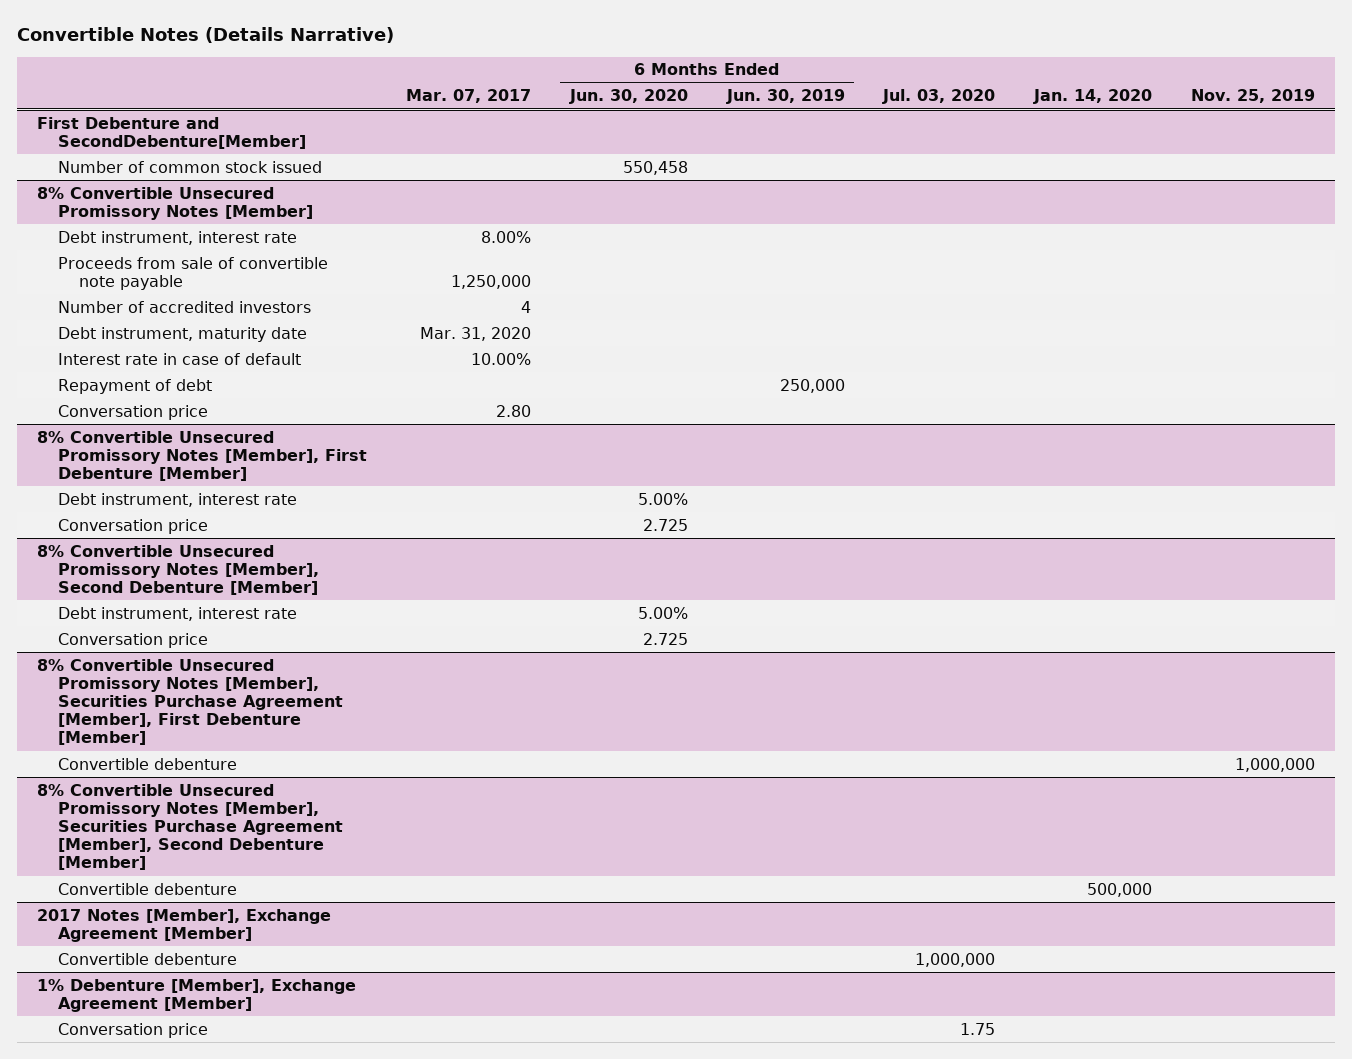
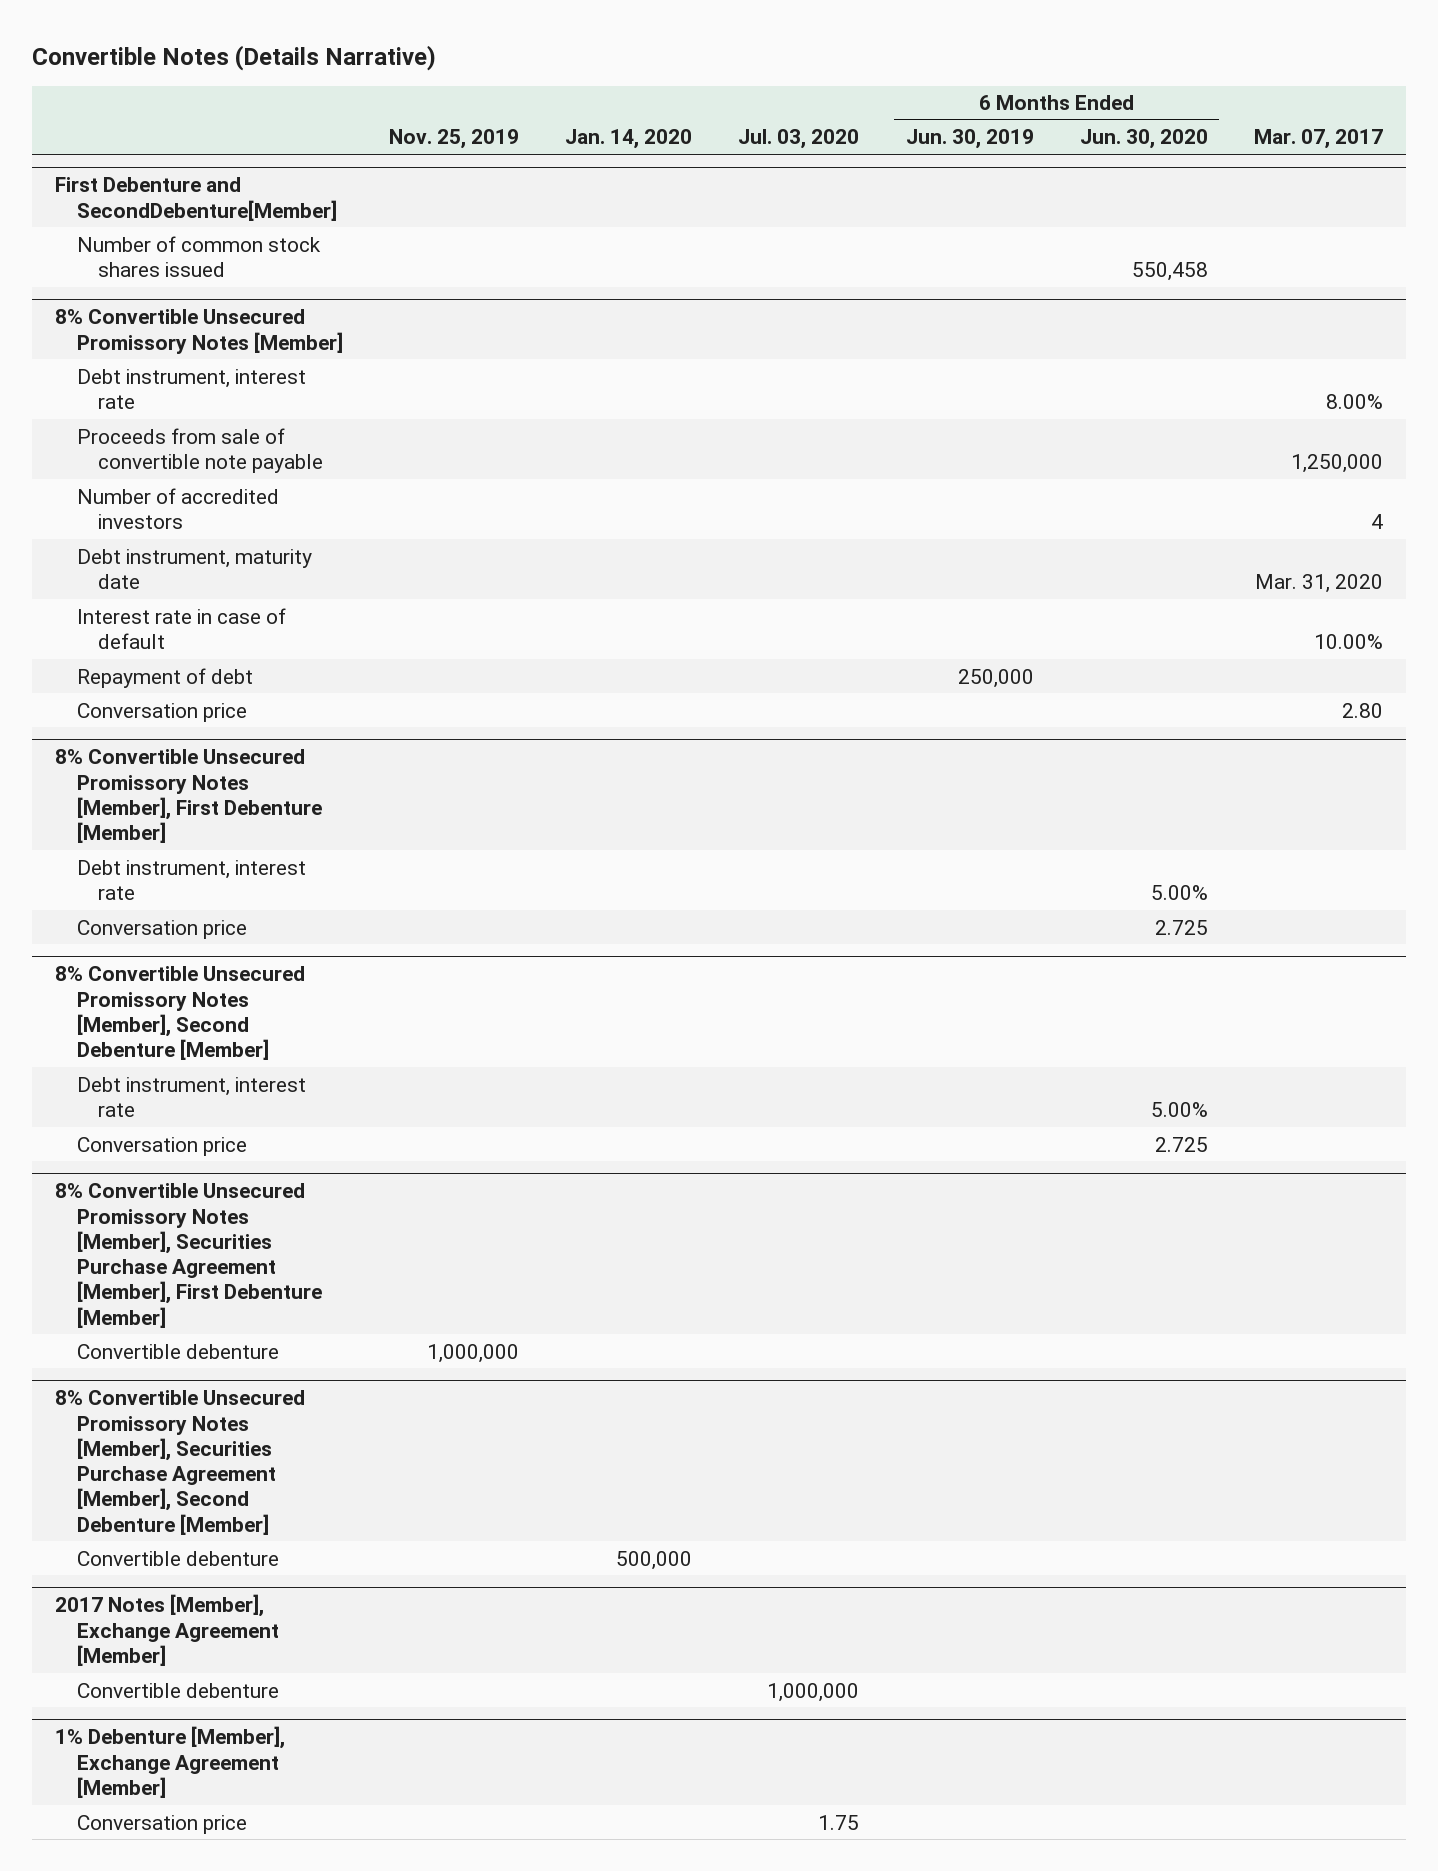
- | Mar. 07, 2017 | 6 Months Ended Jun. 30, 2020 | 6 Months Ended Jun. 30, 2019 | Jul. 03, 2020 | Jan. 14, 2020 | Nov. 25, 2019
+ | Nov. 25, 2019 | Jan. 14, 2020 | Jul. 03, 2020 | 6 Months Ended Jun. 30, 2019 | 6 Months Ended Jun. 30, 2020 | Mar. 07, 2017
@ First Debenture and SecondDebenture[Member]
- Number of common stock issued | | 550,458 | | | |
+ Number of common stock shares issued | | | | | 550,458 |

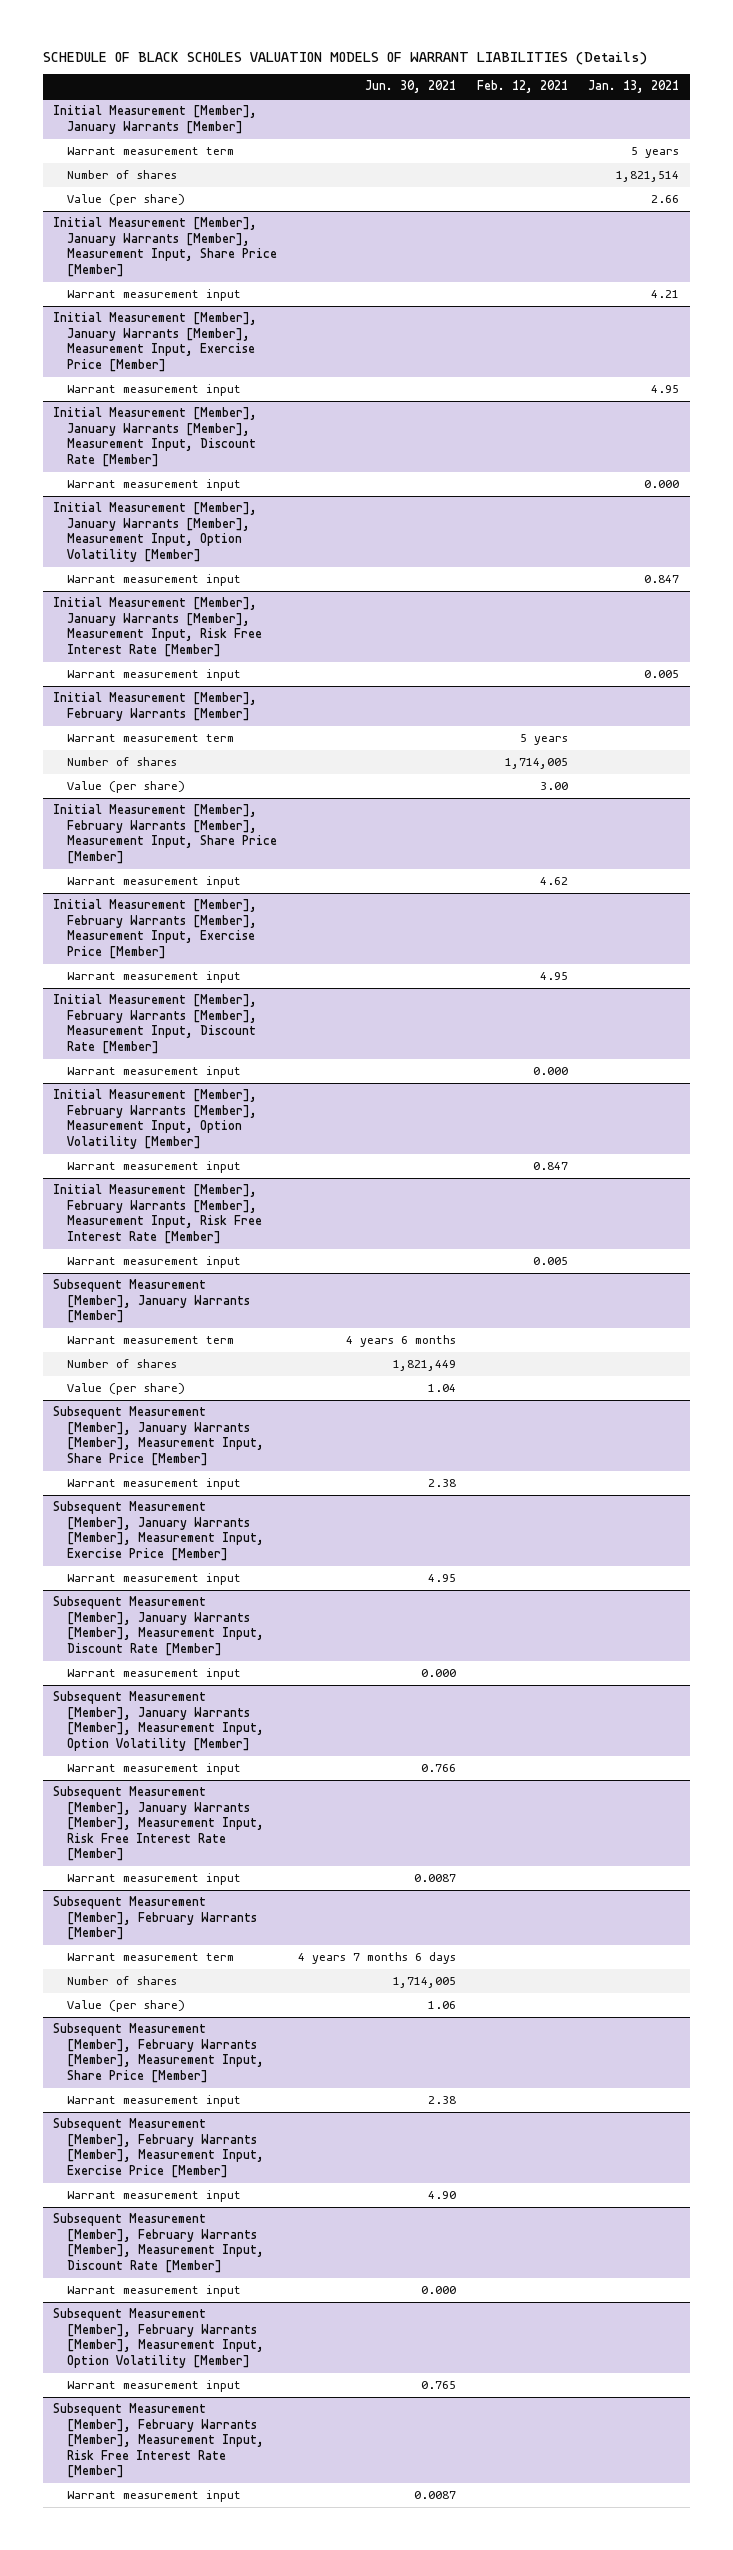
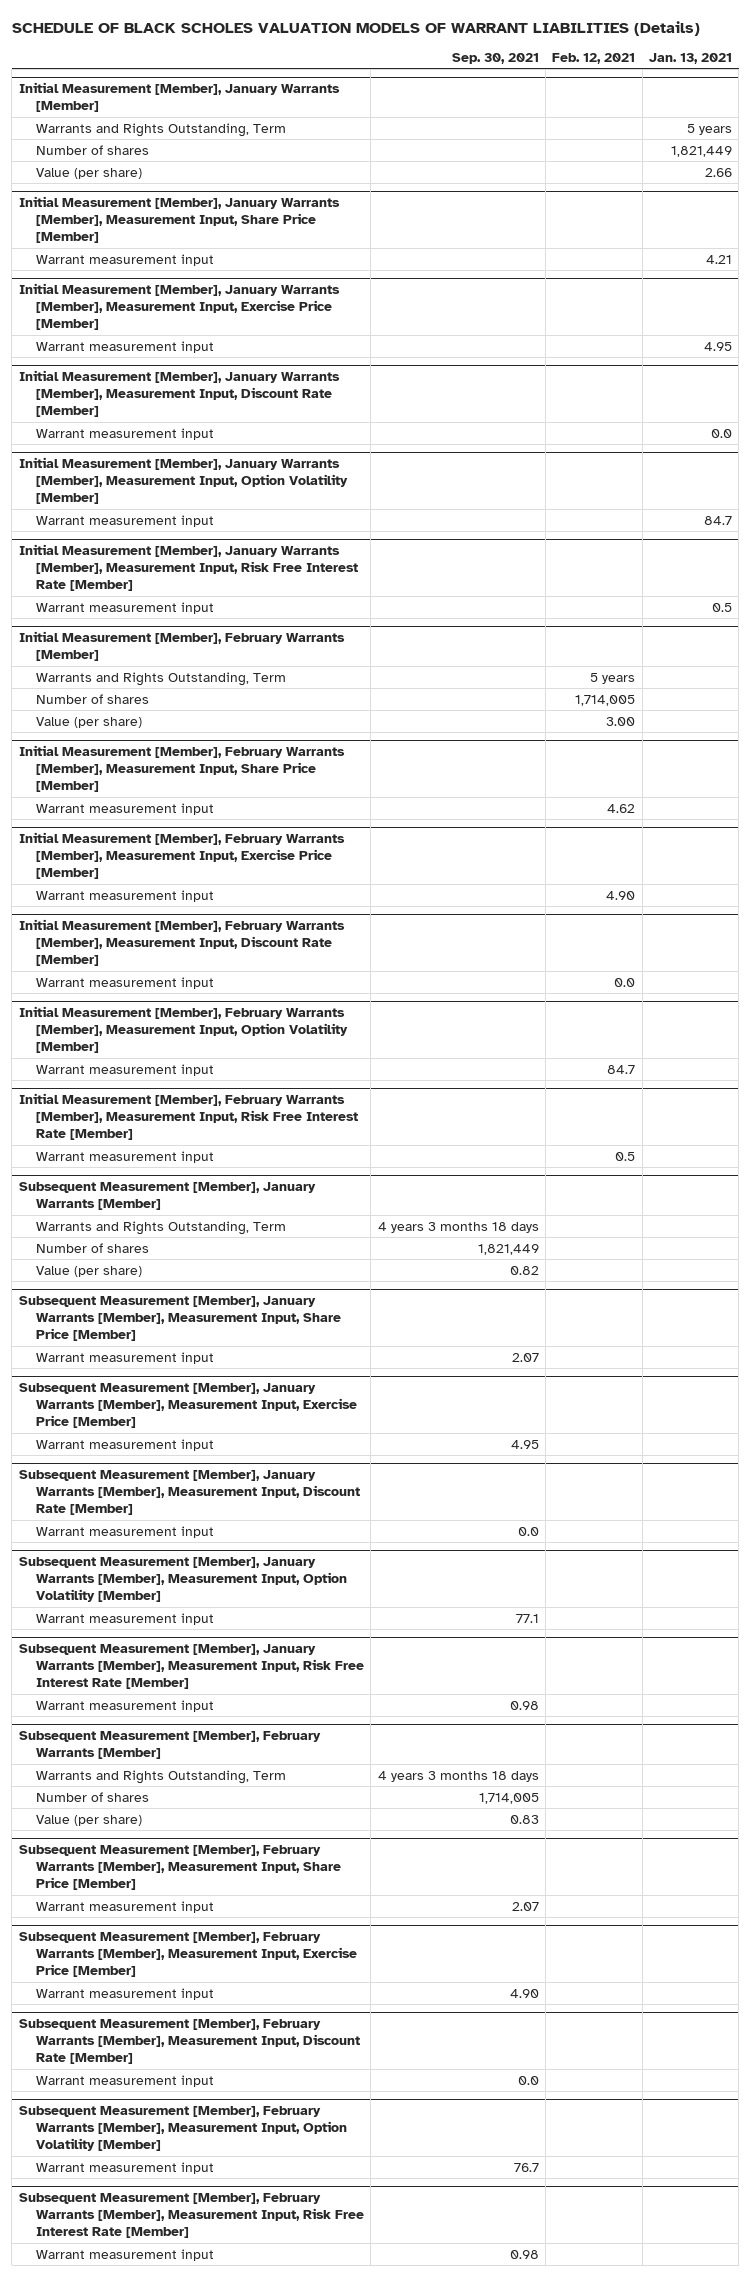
- | Jun. 30, 2021 | Feb. 12, 2021 | Jan. 13, 2021
+ | Sep. 30, 2021 | Feb. 12, 2021 | Jan. 13, 2021
@ Initial Measurement [Member], January Warrants [Member]
- Warrant measurement term | | | 5 years
- Number of shares | | | 1,821,514
+ Warrants and Rights Outstanding, Term | | | 5 years
+ Number of shares | | | 1,821,449
@ Initial Measurement [Member], January Warrants [Member], Measurement Input, Discount Rate [Member]
- Warrant measurement input | | | 0.000
+ Warrant measurement input | | | 0.0
@ Initial Measurement [Member], January Warrants [Member], Measurement Input, Option Volatility [Member]
- Warrant measurement input | | | 0.847
+ Warrant measurement input | | | 84.7
@ Initial Measurement [Member], January Warrants [Member], Measurement Input, Risk Free Interest Rate [Member]
- Warrant measurement input | | | 0.005
+ Warrant measurement input | | | 0.5
@ Initial Measurement [Member], February Warrants [Member]
- Warrant measurement term | | 5 years |
+ Warrants and Rights Outstanding, Term | | 5 years |
@ Initial Measurement [Member], February Warrants [Member], Measurement Input, Exercise Price [Member]
- Warrant measurement input | | 4.95 |
+ Warrant measurement input | | 4.90 |
@ Initial Measurement [Member], February Warrants [Member], Measurement Input, Discount Rate [Member]
- Warrant measurement input | | 0.000 |
+ Warrant measurement input | | 0.0 |
@ Initial Measurement [Member], February Warrants [Member], Measurement Input, Option Volatility [Member]
- Warrant measurement input | | 0.847 |
+ Warrant measurement input | | 84.7 |
@ Initial Measurement [Member], February Warrants [Member], Measurement Input, Risk Free Interest Rate [Member]
- Warrant measurement input | | 0.005 |
+ Warrant measurement input | | 0.5 |
@ Subsequent Measurement [Member], January Warrants [Member]
- Warrant measurement term | 4 years 6 months | |
+ Warrants and Rights Outstanding, Term | 4 years 3 months 18 days | |
@ Subsequent Measurement [Member], February Warrants [Member]
- Warrant measurement term | 4 years 7 months 6 days | |
+ Warrants and Rights Outstanding, Term | 4 years 3 months 18 days | |

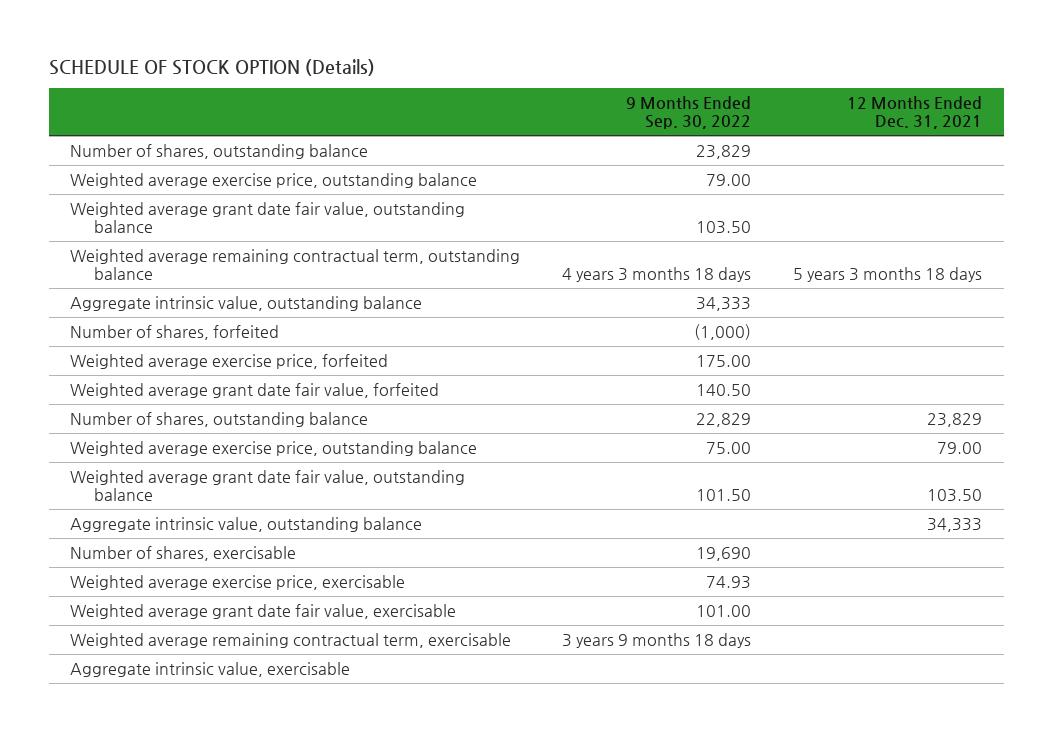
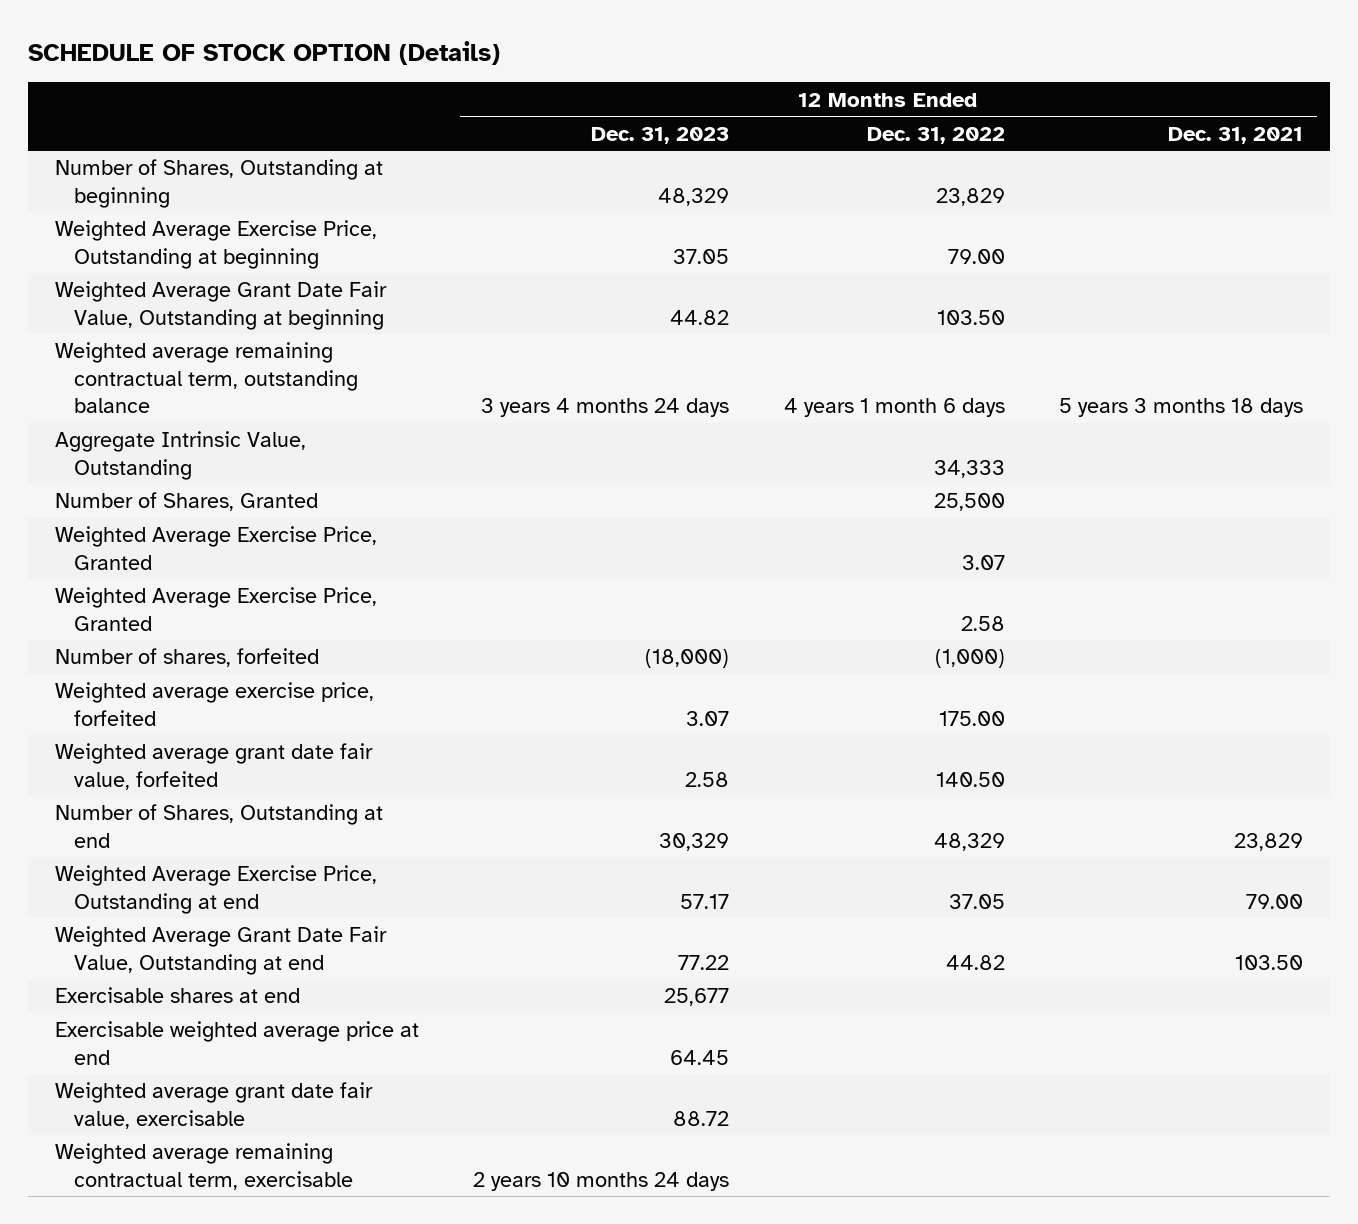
- | 9 Months Ended Sep. 30, 2022 | 12 Months Ended Dec. 31, 2021
+ | 12 Months Ended Dec. 31, 2023 | 12 Months Ended Dec. 31, 2022 | 12 Months Ended Dec. 31, 2021
- Number of shares, outstanding balance | 23,829 |
- Weighted average exercise price, outstanding balance | 79.00 |
- Weighted average grant date fair value, outstanding balance | 103.50 |
+ Number of Shares, Outstanding at beginning | 48,329 | 23,829 |
+ Weighted Average Exercise Price, Outstanding at beginning | 37.05 | 79.00 |
+ Weighted Average Grant Date Fair Value, Outstanding at beginning | 44.82 | 103.50 |
- Aggregate intrinsic value, outstanding balance | 34,333 |
+ Aggregate Intrinsic Value, Outstanding | | 34,333 |
+ Number of Shares, Granted | | 25,500 |
+ Weighted Average Exercise Price, Granted | | 3.07 |
+ Weighted Average Exercise Price, Granted | | 2.58 |
- Number of shares, outstanding balance | 22,829 | 23,829
- Weighted average exercise price, outstanding balance | 75.00 | 79.00
- Weighted average grant date fair value, outstanding balance | 101.50 | 103.50
- Aggregate intrinsic value, outstanding balance | | 34,333
- Number of shares, exercisable | 19,690 |
- Weighted average exercise price, exercisable | 74.93 |
+ Number of Shares, Outstanding at end | 30,329 | 48,329 | 23,829
+ Weighted Average Exercise Price, Outstanding at end | 57.17 | 37.05 | 79.00
+ Weighted Average Grant Date Fair Value, Outstanding at end | 77.22 | 44.82 | 103.50
+ Exercisable shares at end | 25,677 | |
+ Exercisable weighted average price at end | 64.45 | |
- Aggregate intrinsic value, exercisable

